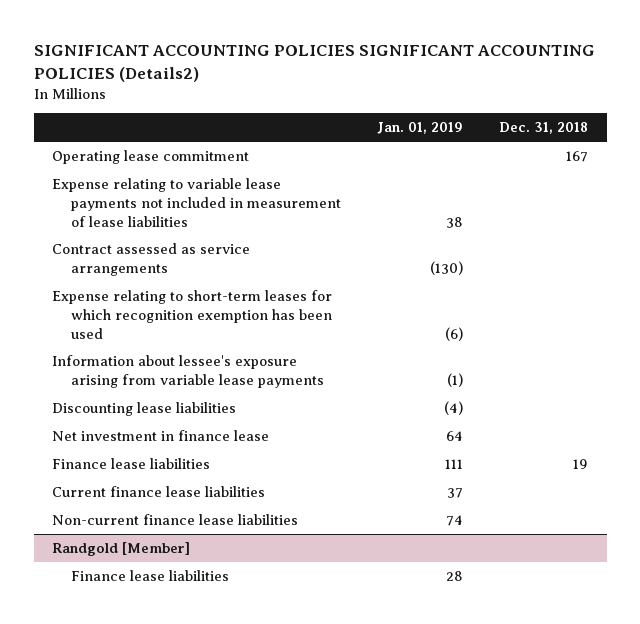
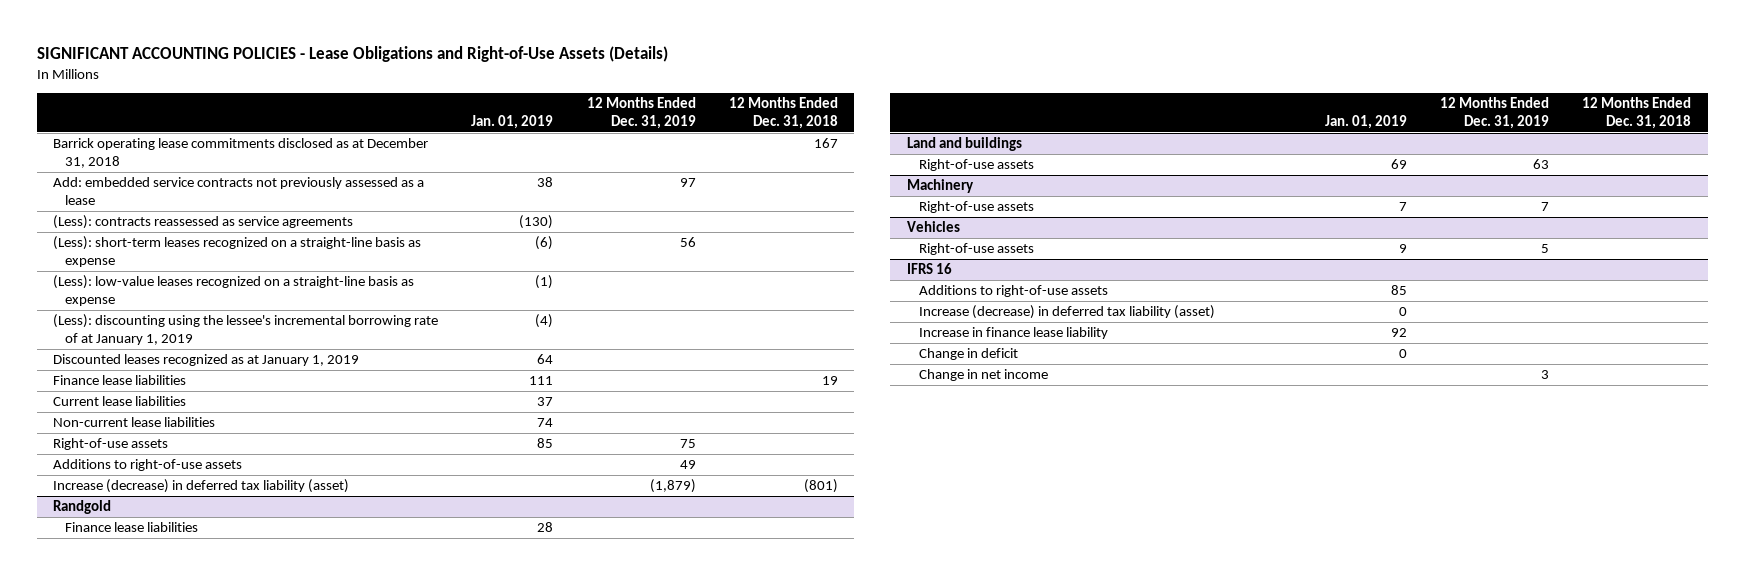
- SIGNIFICANT ACCOUNTING POLICIES SIGNIFICANT ACCOUNTING POLICIES (Details2)
+ SIGNIFICANT ACCOUNTING POLICIES - Lease Obligations and Right-of-Use Assets (Details)
- | Jan. 01, 2019 | Dec. 31, 2018
+ | Jan. 01, 2019 | 12 Months Ended Dec. 31, 2019 | 12 Months Ended Dec. 31, 2018
- Operating lease commitment | | 167
- Expense relating to variable lease payments not included in measurement of lease liabilities | 38 |
- Contract assessed as service arrangements | (130) |
- Expense relating to short-term leases for which recognition exemption has been used | (6) |
- Information about lessee's exposure arising from variable lease payments | (1) |
- Discounting lease liabilities | (4) |
- Net investment in finance lease | 64 |
+ Barrick operating lease commitments disclosed as at December 31, 2018 | | | 167
+ Add: embedded service contracts not previously assessed as a lease | 38 | 97 |
+ (Less): contracts reassessed as service agreements | (130) | |
+ (Less): short-term leases recognized on a straight-line basis as expense | (6) | 56 |
+ (Less): low-value leases recognized on a straight-line basis as expense | (1) | |
+ (Less): discounting using the lessee's incremental borrowing rate of at January 1, 2019 | (4) | |
+ Discounted leases recognized as at January 1, 2019 | 64 | |
- Current finance lease liabilities | 37 |
- Non-current finance lease liabilities | 74 |
- Randgold [Member]
+ Current lease liabilities | 37 | |
+ Non-current lease liabilities | 74 | |
+ Right-of-use assets | 85 | 75 |
+ Additions to right-of-use assets | | 49 |
+ Increase (decrease) in deferred tax liability (asset) | | (1,879) | (801)
+ Randgold
+ Land and buildings
+ Right-of-use assets | 69 | 63 |
+ Machinery
+ Right-of-use assets | 7 | 7 |
+ Vehicles
+ Right-of-use assets | 9 | 5 |
+ IFRS 16
+ Additions to right-of-use assets | 85 | |
+ Increase (decrease) in deferred tax liability (asset) | 0 | |
+ Increase in finance lease liability | 92 | |
+ Change in deficit | 0 | |
+ Change in net income | | 3 |

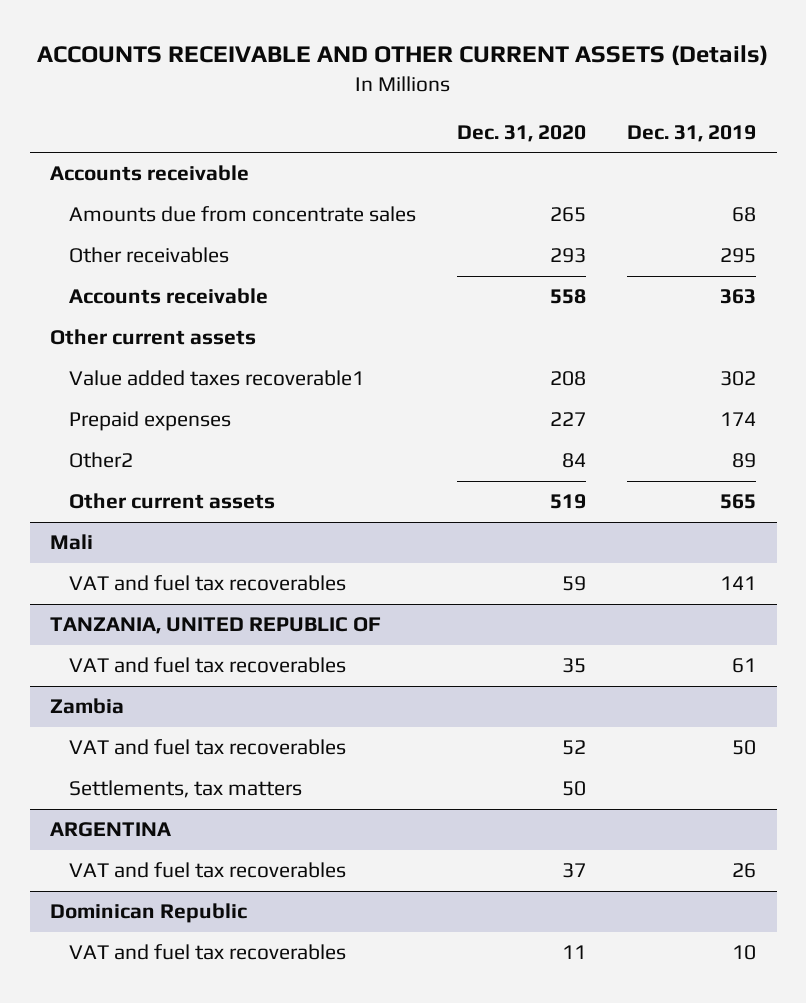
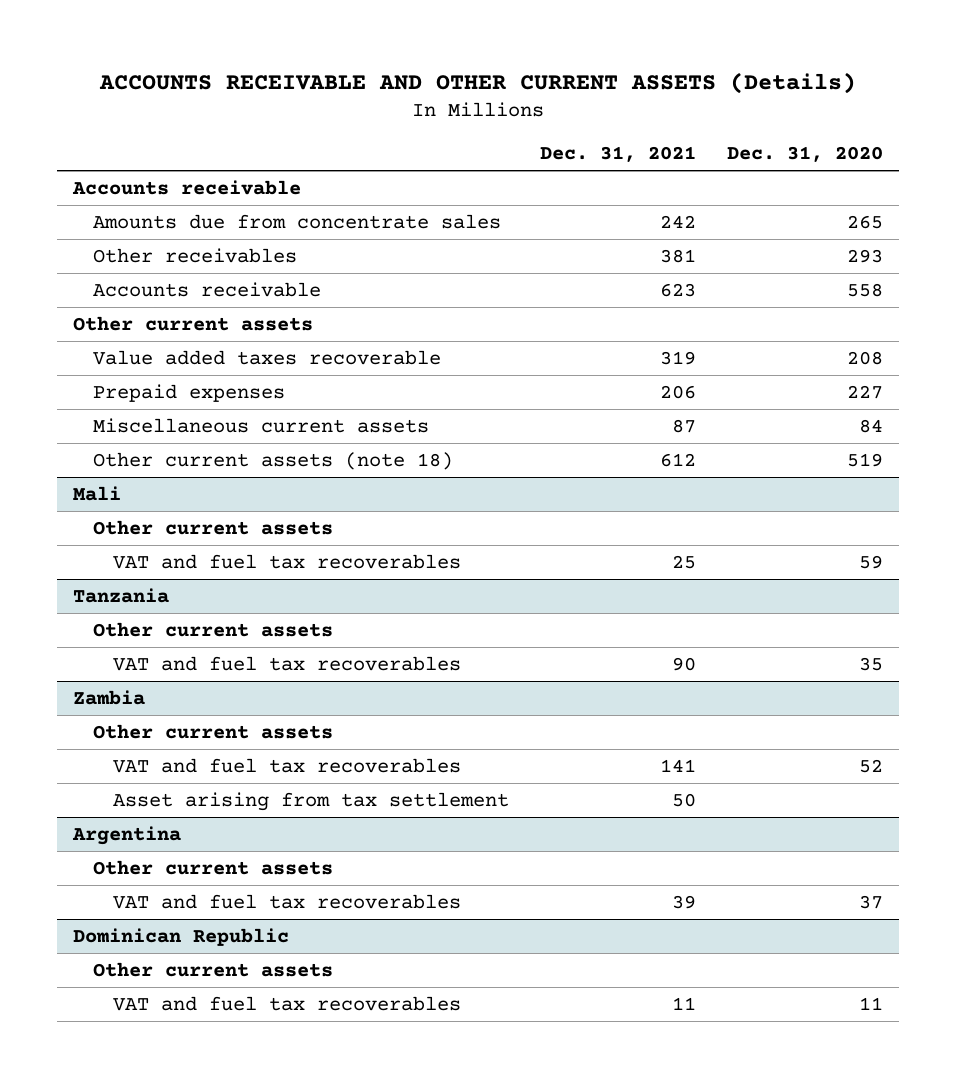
- | Dec. 31, 2020 | Dec. 31, 2019
+ | Dec. 31, 2021 | Dec. 31, 2020
- Value added taxes recoverable1 | 208 | 302
+ Value added taxes recoverable | 319 | 208
- Other2 | 84 | 89
- Other current assets | 519 | 565
+ Miscellaneous current assets | 87 | 84
+ Other current assets (note 18) | 612 | 519
@ Mali
+ Other current assets
- TANZANIA, UNITED REPUBLIC OF
+ Tanzania
+ Other current assets
@ Zambia
+ Other current assets
- Settlements, tax matters | 50 |
- ARGENTINA
@ Zambia
+ Asset arising from tax settlement | 50 |
+ Argentina
+ Other current assets
@ Dominican Republic
+ Other current assets

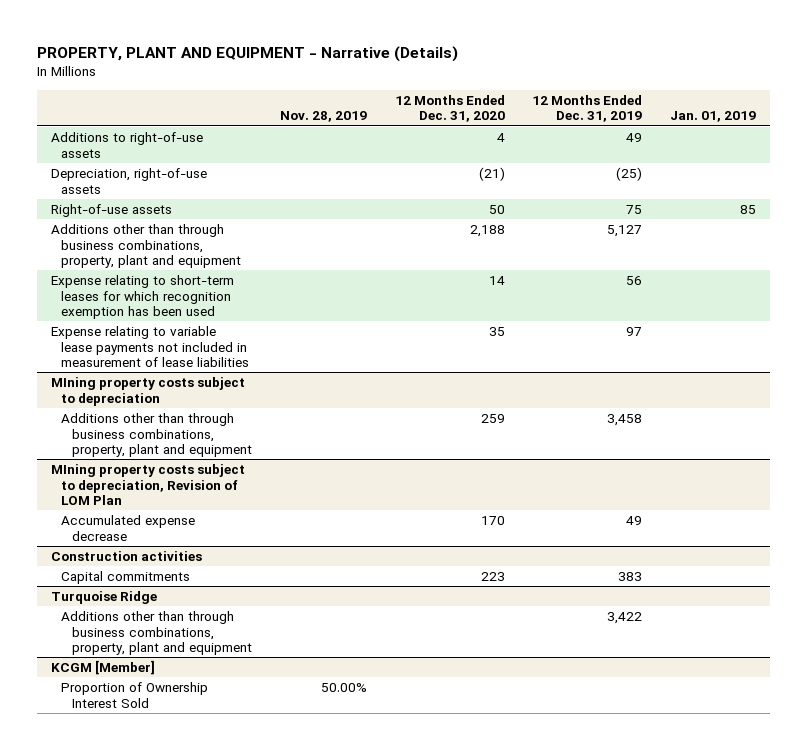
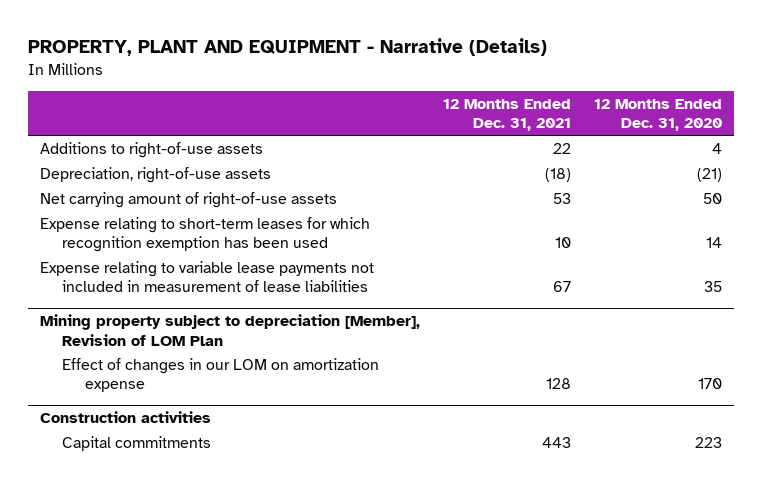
- | Nov. 28, 2019 | 12 Months Ended Dec. 31, 2020 | 12 Months Ended Dec. 31, 2019 | Jan. 01, 2019
+ | 12 Months Ended Dec. 31, 2021 | 12 Months Ended Dec. 31, 2020
- Right-of-use assets | | 50 | 75 | 85
- Additions other than through business combinations, property, plant and equipment | | 2,188 | 5,127 |
+ Net carrying amount of right-of-use assets | 53 | 50
- MIning property costs subject to depreciation
- Additions other than through business combinations, property, plant and equipment | | 259 | 3,458 |
- MIning property costs subject to depreciation, Revision of LOM Plan
- Accumulated expense decrease | | 170 | 49 |
+ Mining property subject to depreciation [Member], Revision of LOM Plan
+ Effect of changes in our LOM on amortization expense | 128 | 170
- Turquoise Ridge
- Additions other than through business combinations, property, plant and equipment | | | 3,422 |
- KCGM [Member]
- Proportion of Ownership Interest Sold | 50.00% | | |

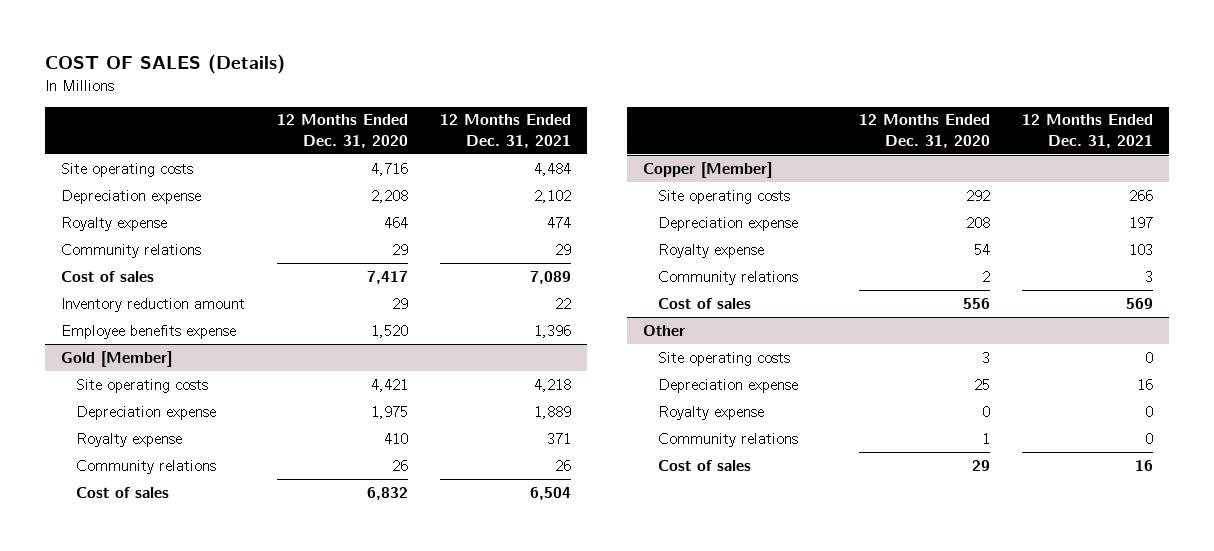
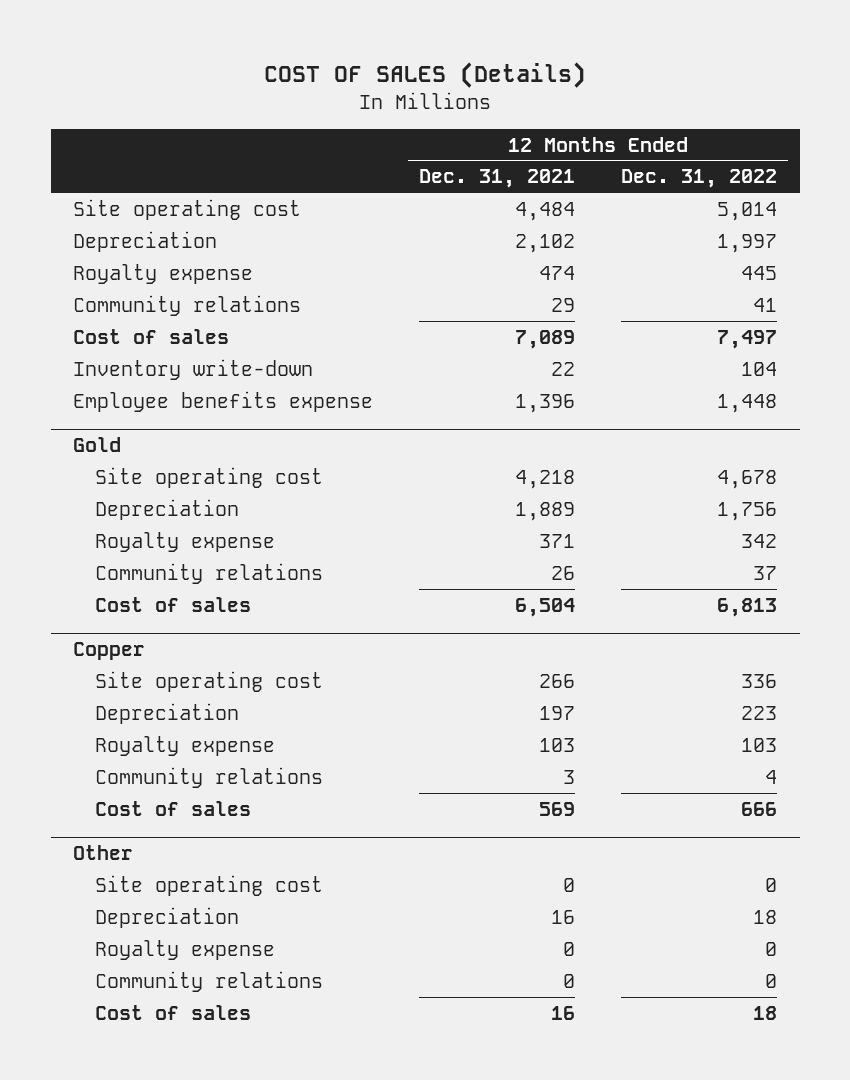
- | 12 Months Ended Dec. 31, 2020 | 12 Months Ended Dec. 31, 2021
+ | 12 Months Ended Dec. 31, 2021 | 12 Months Ended Dec. 31, 2022
- Site operating costs | 4,716 | 4,484
- Depreciation expense | 2,208 | 2,102
+ Site operating cost | 4,484 | 5,014
+ Depreciation | 2,102 | 1,997
- Inventory reduction amount | 29 | 22
+ Inventory write-down | 22 | 104
- Gold [Member]
- Site operating costs | 4,421 | 4,218
- Depreciation expense | 1,975 | 1,889
+ Gold
+ Site operating cost | 4,218 | 4,678
+ Depreciation | 1,889 | 1,756
- Copper [Member]
- Site operating costs | 292 | 266
- Depreciation expense | 208 | 197
+ Copper
+ Site operating cost | 266 | 336
+ Depreciation | 197 | 223
@ Other
- Site operating costs | 3 | 0
- Depreciation expense | 25 | 16
+ Site operating cost | 0 | 0
+ Depreciation | 16 | 18

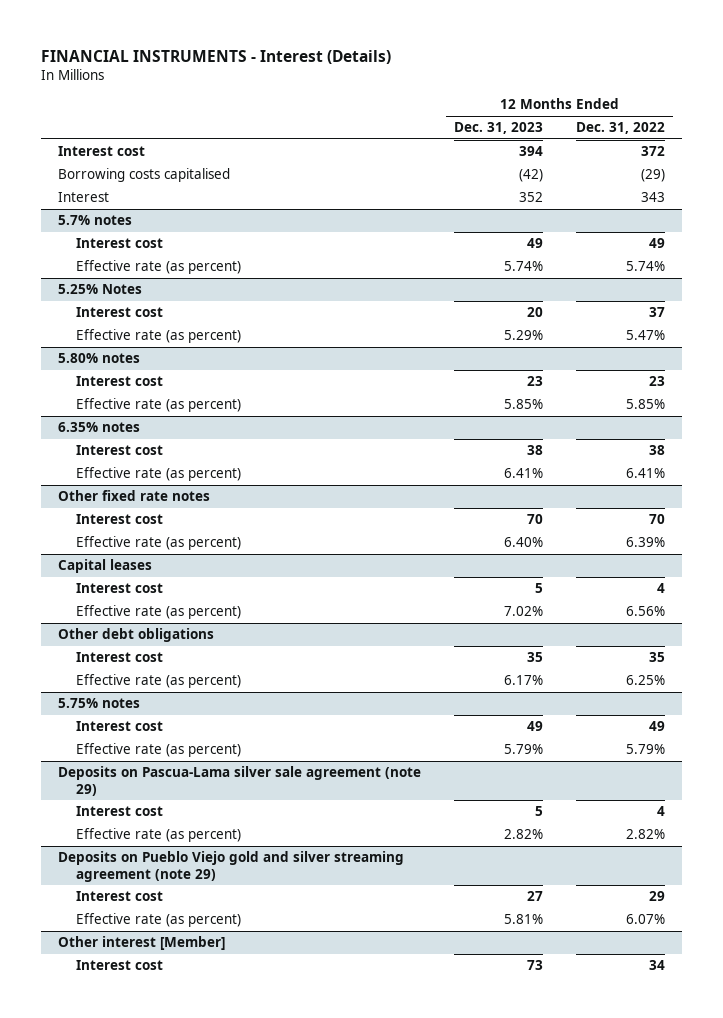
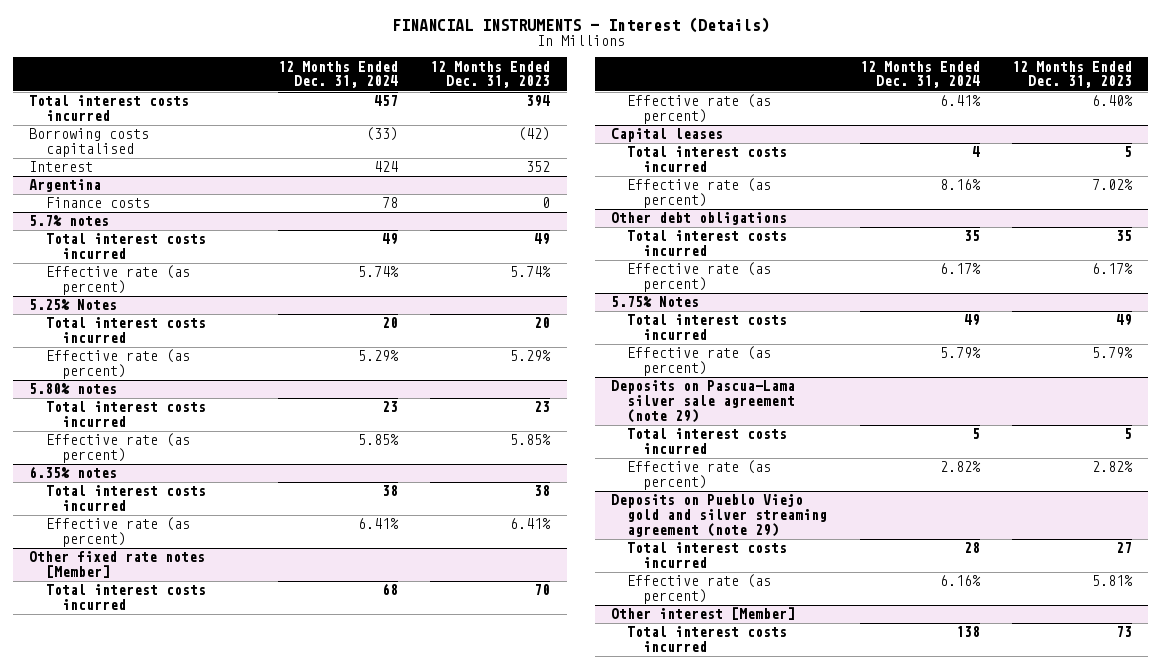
- | 12 Months Ended Dec. 31, 2023 | 12 Months Ended Dec. 31, 2022
+ | 12 Months Ended Dec. 31, 2024 | 12 Months Ended Dec. 31, 2023
- Interest cost | 394 | 372
+ Total interest costs incurred | 457 | 394
+ Argentina
+ Finance costs | 78 | 0
@ 5.7% notes
- Interest cost | 49 | 49
+ Total interest costs incurred | 49 | 49
@ 5.25% Notes
- Interest cost | 20 | 37
+ Total interest costs incurred | 20 | 20
@ 5.80% notes
- Interest cost | 23 | 23
+ Total interest costs incurred | 23 | 23
@ 6.35% notes
- Interest cost | 38 | 38
+ Total interest costs incurred | 38 | 38
- Other fixed rate notes
- Interest cost | 70 | 70
+ Other fixed rate notes [Member]
+ Total interest costs incurred | 68 | 70
@ Capital leases
- Interest cost | 5 | 4
+ Total interest costs incurred | 4 | 5
@ Other debt obligations
- Interest cost | 35 | 35
+ Total interest costs incurred | 35 | 35
- 5.75% notes
- Interest cost | 49 | 49
+ 5.75% Notes
+ Total interest costs incurred | 49 | 49
@ Deposits on Pascua-Lama silver sale agreement (note 29)
- Interest cost | 5 | 4
+ Total interest costs incurred | 5 | 5
@ Deposits on Pueblo Viejo gold and silver streaming agreement (note 29)
- Interest cost | 27 | 29
+ Total interest costs incurred | 28 | 27
@ Other interest [Member]
- Interest cost | 73 | 34
+ Total interest costs incurred | 138 | 73

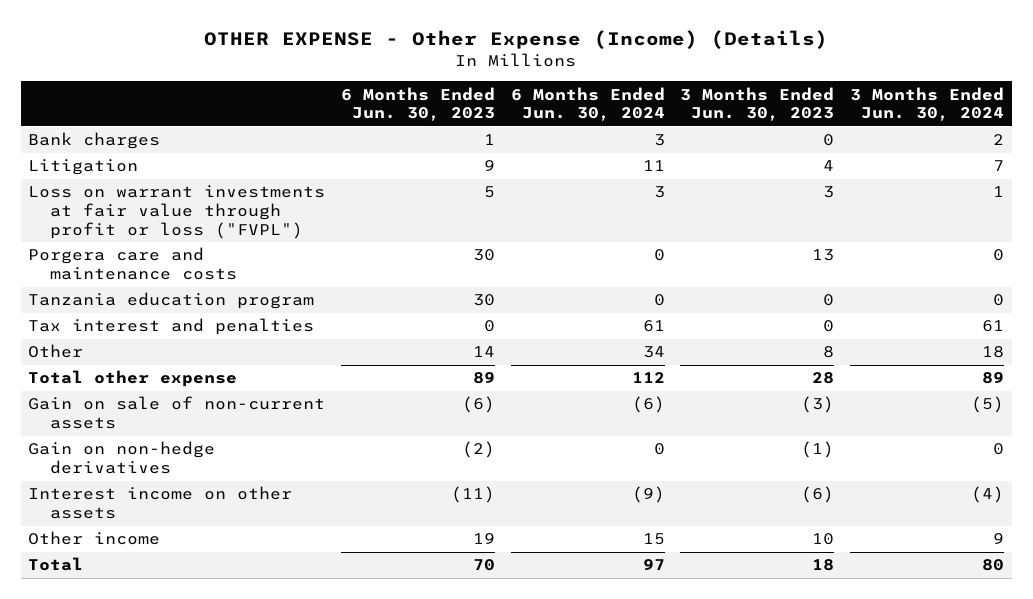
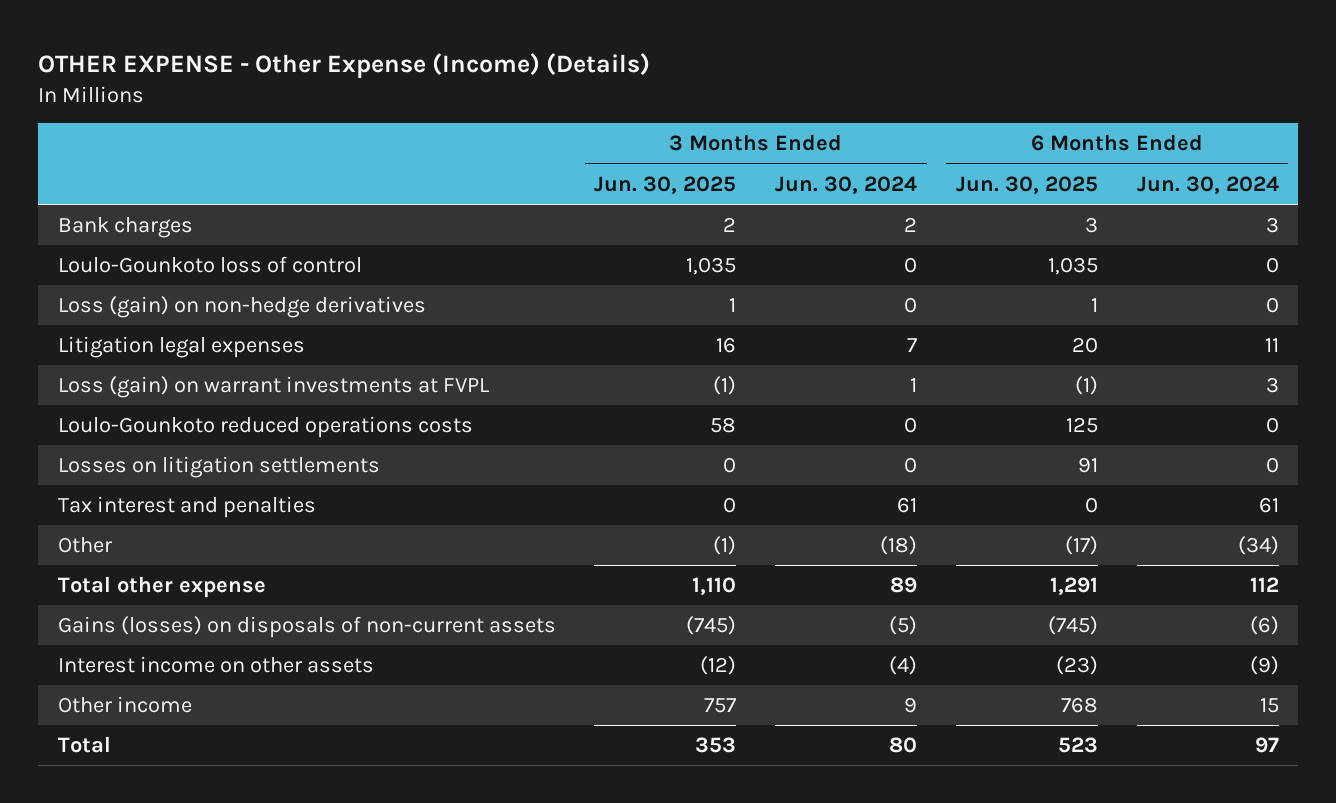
- | 6 Months Ended Jun. 30, 2023 | 6 Months Ended Jun. 30, 2024 | 3 Months Ended Jun. 30, 2023 | 3 Months Ended Jun. 30, 2024
+ | 3 Months Ended Jun. 30, 2025 | 3 Months Ended Jun. 30, 2024 | 6 Months Ended Jun. 30, 2025 | 6 Months Ended Jun. 30, 2024
- Litigation | 9 | 11 | 4 | 7
- Loss on warrant investments at fair value through profit or loss ("FVPL") | 5 | 3 | 3 | 1
- Porgera care and maintenance costs | 30 | 0 | 13 | 0
- Tanzania education program | 30 | 0 | 0 | 0
+ Loulo-Gounkoto loss of control | 1,035 | 0 | 1,035 | 0
+ Loss (gain) on non-hedge derivatives | 1 | 0 | 1 | 0
+ Litigation legal expenses | 16 | 7 | 20 | 11
+ Loss (gain) on warrant investments at FVPL | (1) | 1 | (1) | 3
+ Loulo-Gounkoto reduced operations costs | 58 | 0 | 125 | 0
+ Losses on litigation settlements | 0 | 0 | 91 | 0
- Other | 14 | 34 | 8 | 18
+ Other | (1) | (18) | (17) | (34)
- Gain on sale of non-current assets | (6) | (6) | (3) | (5)
- Gain on non-hedge derivatives | (2) | 0 | (1) | 0
+ Gains (losses) on disposals of non-current assets | (745) | (5) | (745) | (6)

